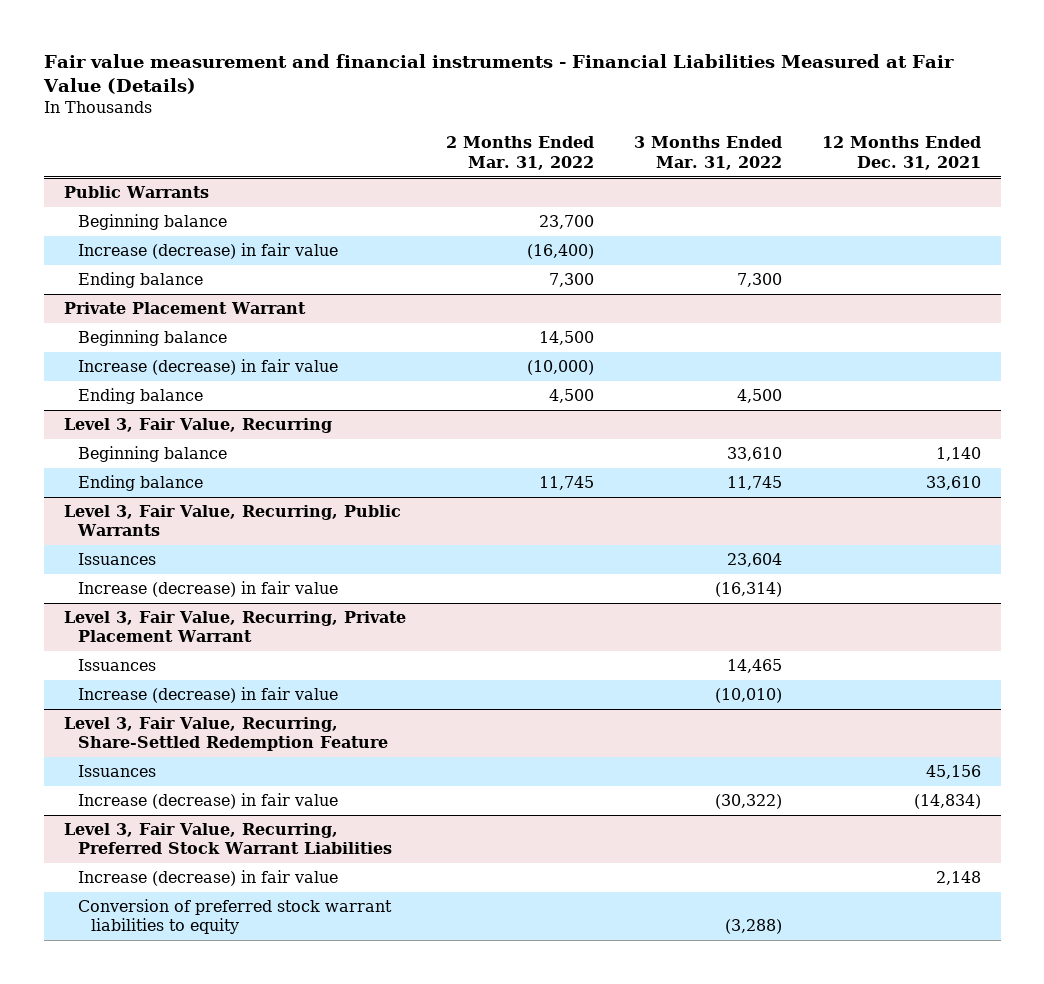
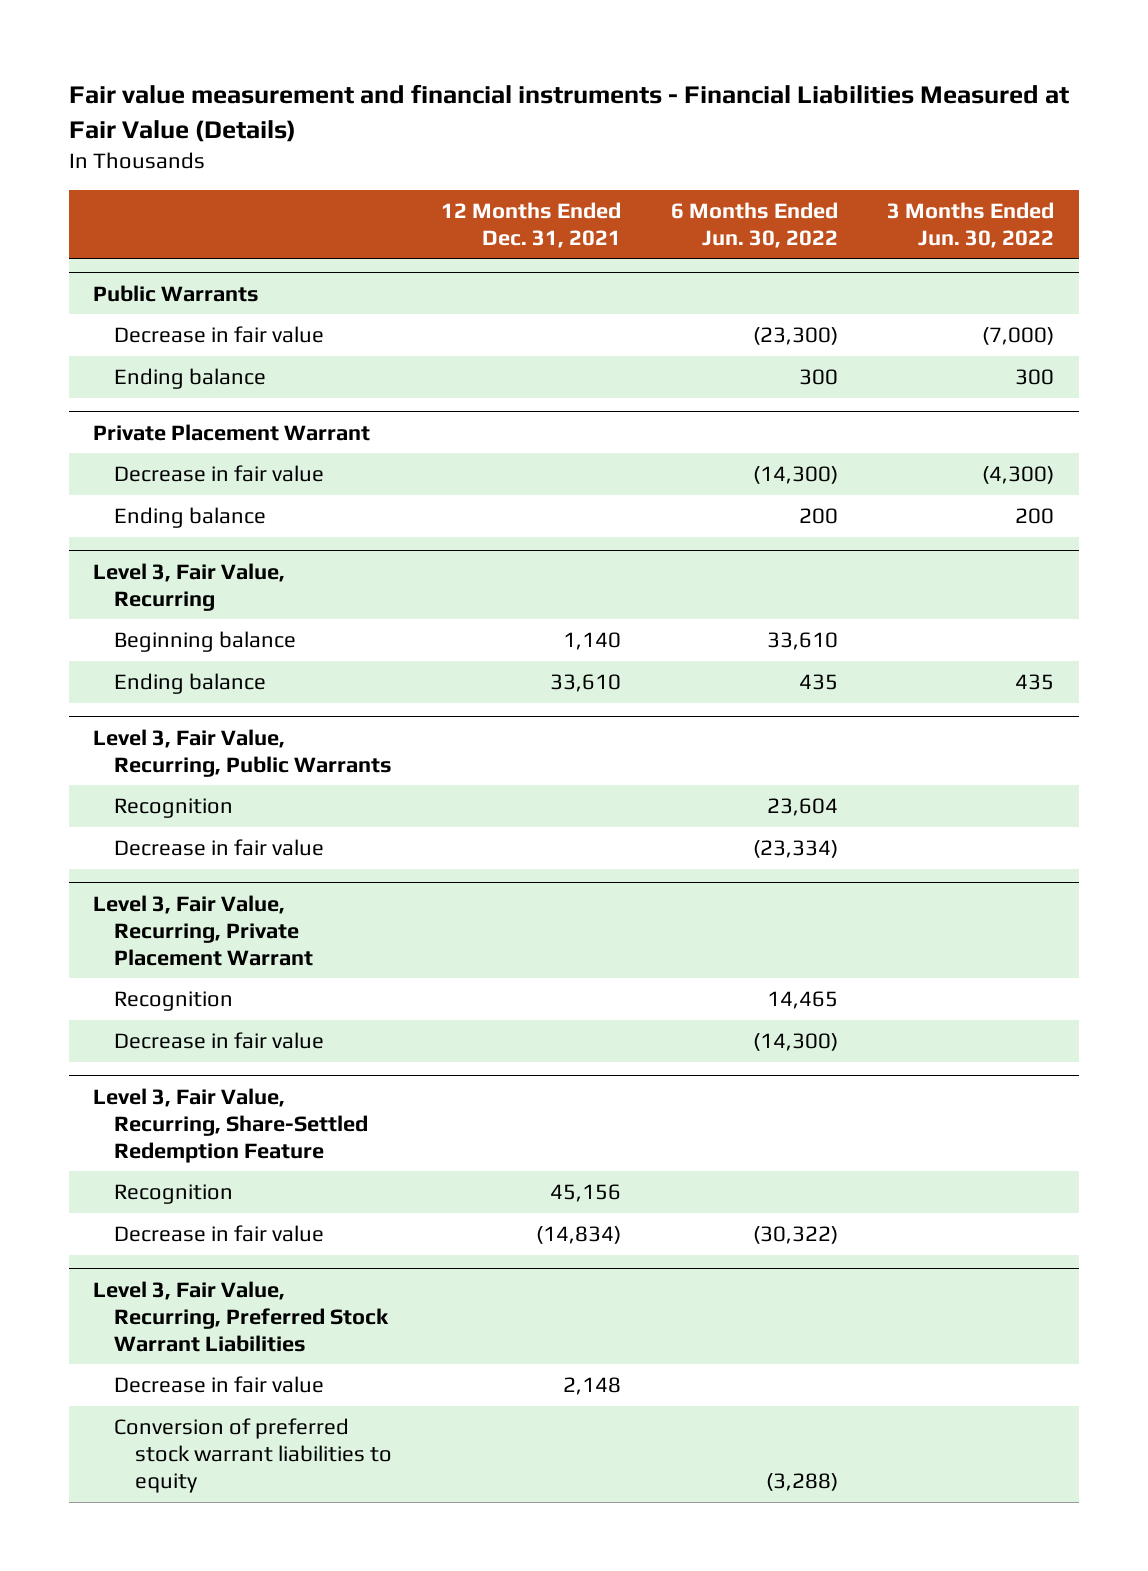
- | 2 Months Ended Mar. 31, 2022 | 3 Months Ended Mar. 31, 2022 | 12 Months Ended Dec. 31, 2021
+ | 12 Months Ended Dec. 31, 2021 | 6 Months Ended Jun. 30, 2022 | 3 Months Ended Jun. 30, 2022
@ Public Warrants
- Beginning balance | 23,700 | |
- Increase (decrease) in fair value | (16,400) | |
+ Decrease in fair value | | (23,300) | (7,000)
@ Private Placement Warrant
- Beginning balance | 14,500 | |
- Increase (decrease) in fair value | (10,000) | |
+ Decrease in fair value | | (14,300) | (4,300)
@ Level 3, Fair Value, Recurring, Public Warrants
- Issuances | | 23,604 |
- Increase (decrease) in fair value | | (16,314) |
+ Recognition | | 23,604 |
+ Decrease in fair value | | (23,334) |
@ Level 3, Fair Value, Recurring, Private Placement Warrant
- Issuances | | 14,465 |
- Increase (decrease) in fair value | | (10,010) |
+ Recognition | | 14,465 |
+ Decrease in fair value | | (14,300) |
@ Level 3, Fair Value, Recurring, Share-Settled Redemption Feature
- Issuances | | | 45,156
- Increase (decrease) in fair value | | (30,322) | (14,834)
+ Recognition | 45,156 | |
+ Decrease in fair value | (14,834) | (30,322) |
@ Level 3, Fair Value, Recurring, Preferred Stock Warrant Liabilities
- Increase (decrease) in fair value | | | 2,148
+ Decrease in fair value | 2,148 | |

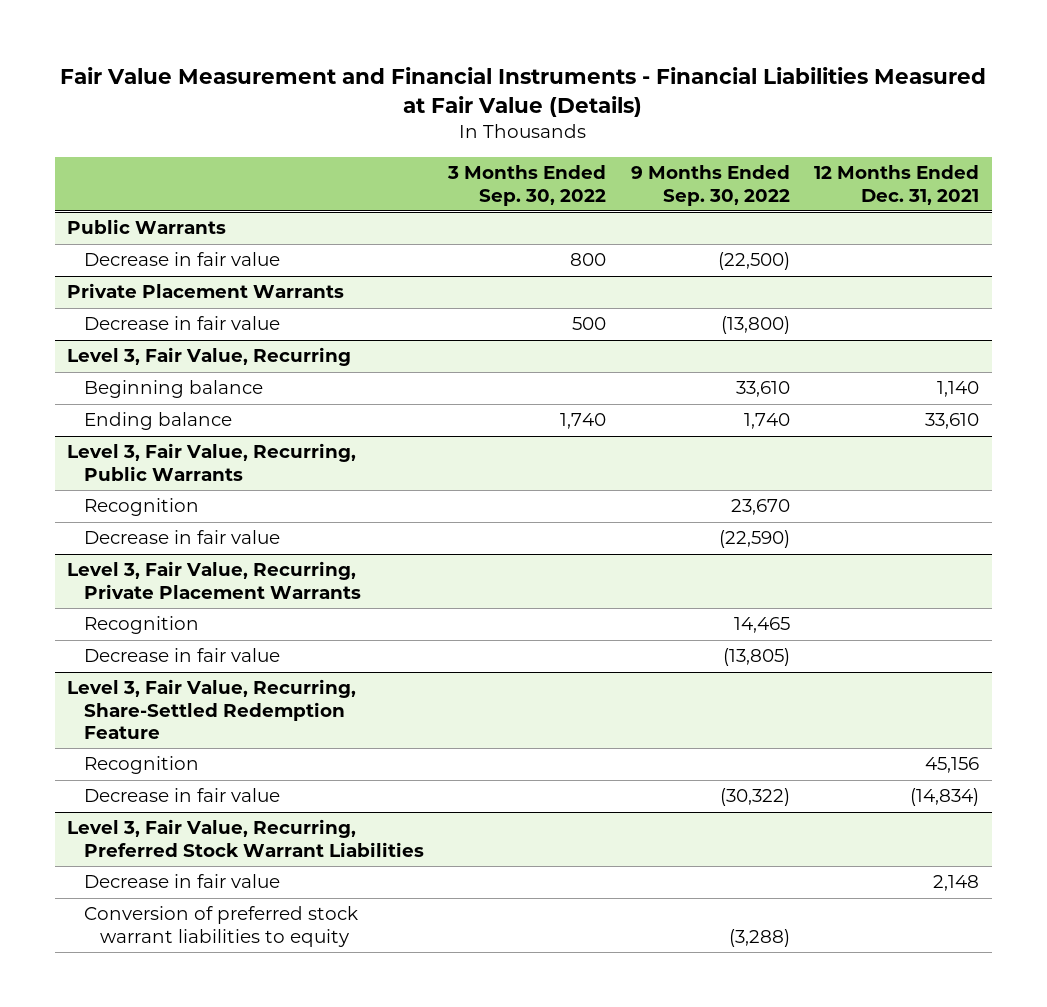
- Fair value measurement and financial instruments - Financial Liabilities Measured at Fair Value (Details)
+ Fair Value Measurement and Financial Instruments - Financial Liabilities Measured at Fair Value (Details)
- | 12 Months Ended Dec. 31, 2021 | 6 Months Ended Jun. 30, 2022 | 3 Months Ended Jun. 30, 2022
+ | 3 Months Ended Sep. 30, 2022 | 9 Months Ended Sep. 30, 2022 | 12 Months Ended Dec. 31, 2021
@ Public Warrants
- Ending balance | | 300 | 300
- Private Placement Warrant
+ Private Placement Warrants
- Ending balance | | 200 | 200
- Level 3, Fair Value, Recurring, Private Placement Warrant
+ Level 3, Fair Value, Recurring, Private Placement Warrants

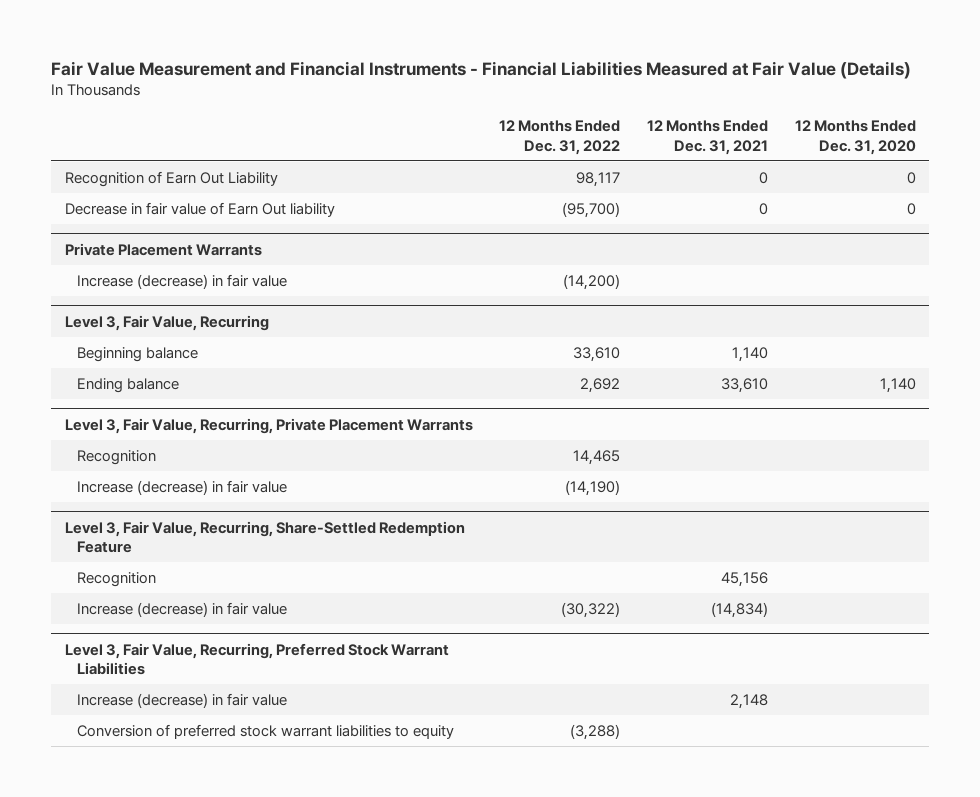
- | 3 Months Ended Sep. 30, 2022 | 9 Months Ended Sep. 30, 2022 | 12 Months Ended Dec. 31, 2021
+ | 12 Months Ended Dec. 31, 2022 | 12 Months Ended Dec. 31, 2021 | 12 Months Ended Dec. 31, 2020
- Public Warrants
- Decrease in fair value | 800 | (22,500) |
+ Recognition of Earn Out Liability | 98,117 | 0 | 0
+ Decrease in fair value of Earn Out liability | (95,700) | 0 | 0
@ Private Placement Warrants
- Decrease in fair value | 500 | (13,800) |
+ Increase (decrease) in fair value | (14,200) | |
- Level 3, Fair Value, Recurring, Public Warrants
- Recognition | | 23,670 |
- Decrease in fair value | | (22,590) |
@ Level 3, Fair Value, Recurring, Private Placement Warrants
- Decrease in fair value | | (13,805) |
+ Increase (decrease) in fair value | (14,190) | |
@ Level 3, Fair Value, Recurring, Share-Settled Redemption Feature
- Decrease in fair value | | (30,322) | (14,834)
+ Increase (decrease) in fair value | (30,322) | (14,834) |
@ Level 3, Fair Value, Recurring, Preferred Stock Warrant Liabilities
- Decrease in fair value | | | 2,148
+ Increase (decrease) in fair value | | 2,148 |

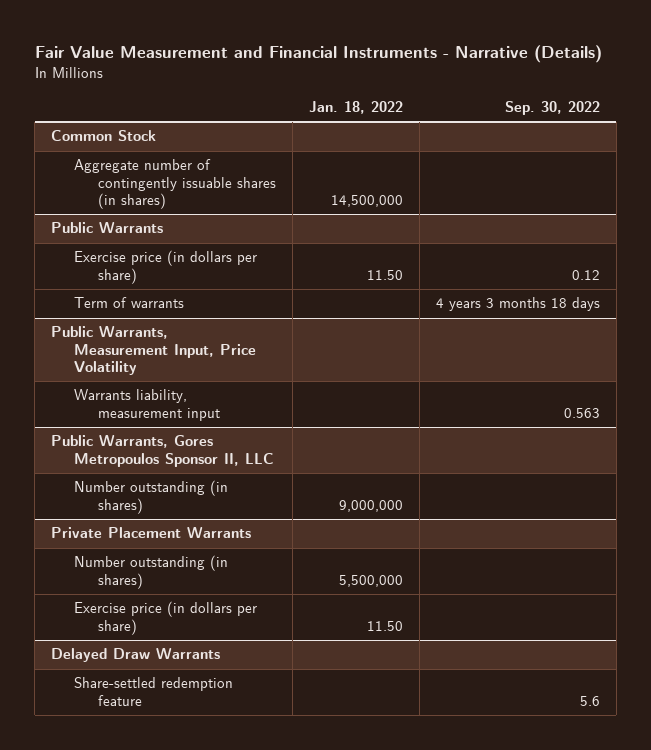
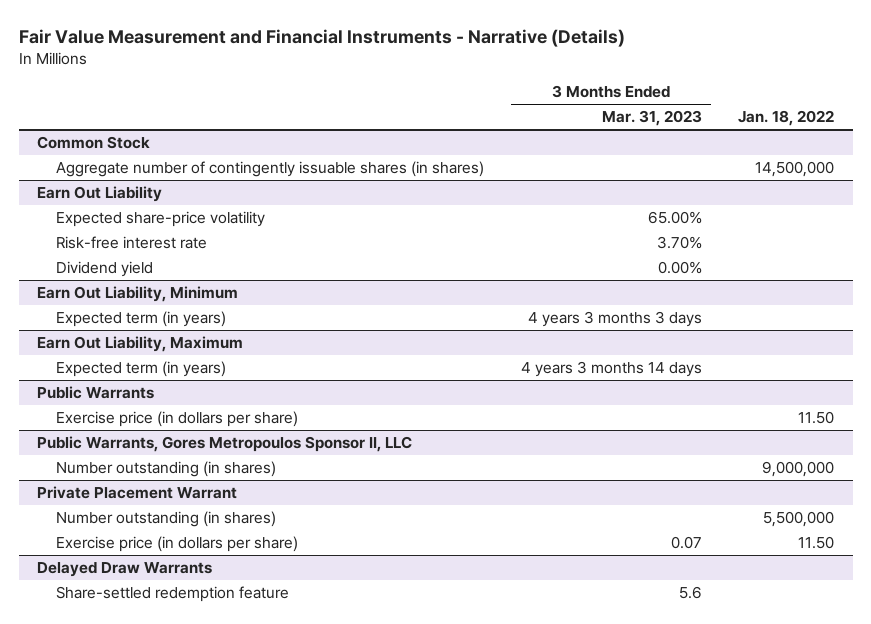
- | Jan. 18, 2022 | Sep. 30, 2022
+ | 3 Months Ended Mar. 31, 2023 | Jan. 18, 2022
+ Earn Out Liability
+ Expected share-price volatility | 65.00% |
+ Risk-free interest rate | 3.70% |
+ Dividend yield | 0.00% |
+ Earn Out Liability, Minimum
+ Expected term (in years) | 4 years 3 months 3 days |
+ Earn Out Liability, Maximum
+ Expected term (in years) | 4 years 3 months 14 days |
@ Public Warrants
- Term of warrants | | 4 years 3 months 18 days
- Public Warrants, Measurement Input, Price Volatility
- Warrants liability, measurement input | | 0.563
- Private Placement Warrants
+ Private Placement Warrant

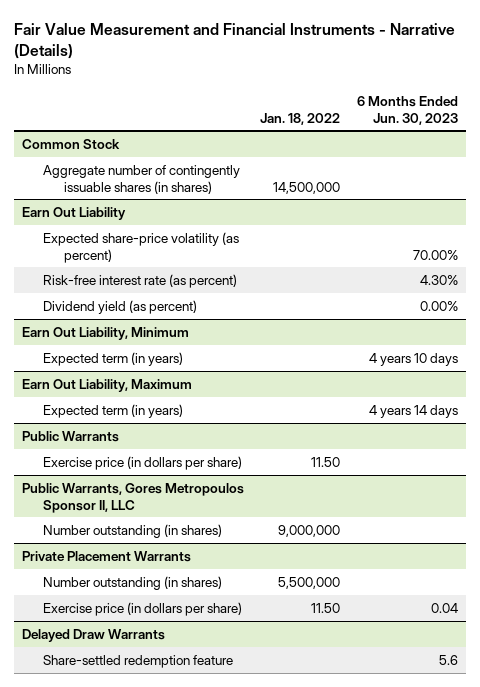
- | 3 Months Ended Mar. 31, 2023 | Jan. 18, 2022
+ | Jan. 18, 2022 | 6 Months Ended Jun. 30, 2023
@ Earn Out Liability
- Expected share-price volatility | 65.00% |
- Risk-free interest rate | 3.70% |
- Dividend yield | 0.00% |
+ Expected share-price volatility (as percent) | | 70.00%
+ Risk-free interest rate (as percent) | | 4.30%
+ Dividend yield (as percent) | | 0.00%
- Private Placement Warrant
+ Private Placement Warrants

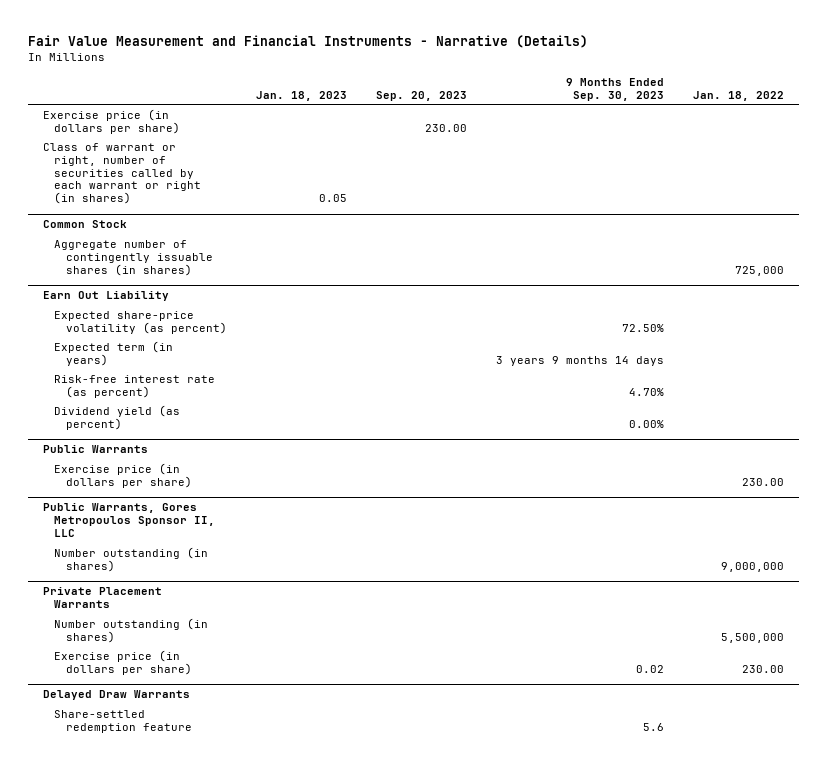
- | Jan. 18, 2022 | 6 Months Ended Jun. 30, 2023
+ | Jan. 18, 2023 | Sep. 20, 2023 | 9 Months Ended Sep. 30, 2023 | Jan. 18, 2022
+ Exercise price (in dollars per share) | | 230.00 | |
+ Class of warrant or right, number of securities called by each warrant or right (in shares) | 0.05 | | |
@ Common Stock
- Aggregate number of contingently issuable shares (in shares) | 14,500,000 |
+ Aggregate number of contingently issuable shares (in shares) | | | | 725,000
@ Earn Out Liability
+ Expected term (in years) | | | 3 years 9 months 14 days |
- Earn Out Liability, Minimum
- Expected term (in years) | | 4 years 10 days
- Earn Out Liability, Maximum
- Expected term (in years) | | 4 years 14 days
@ Public Warrants
- Exercise price (in dollars per share) | 11.50 |
+ Exercise price (in dollars per share) | | | | 230.00
@ Private Placement Warrants
- Exercise price (in dollars per share) | 11.50 | 0.04
+ Exercise price (in dollars per share) | | | 0.02 | 230.00

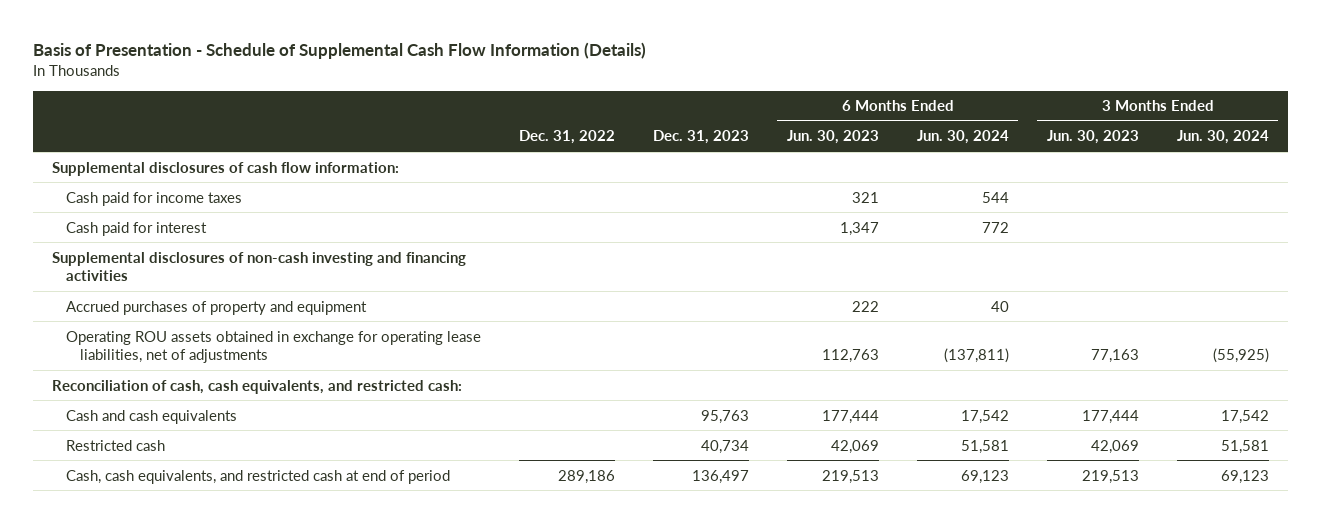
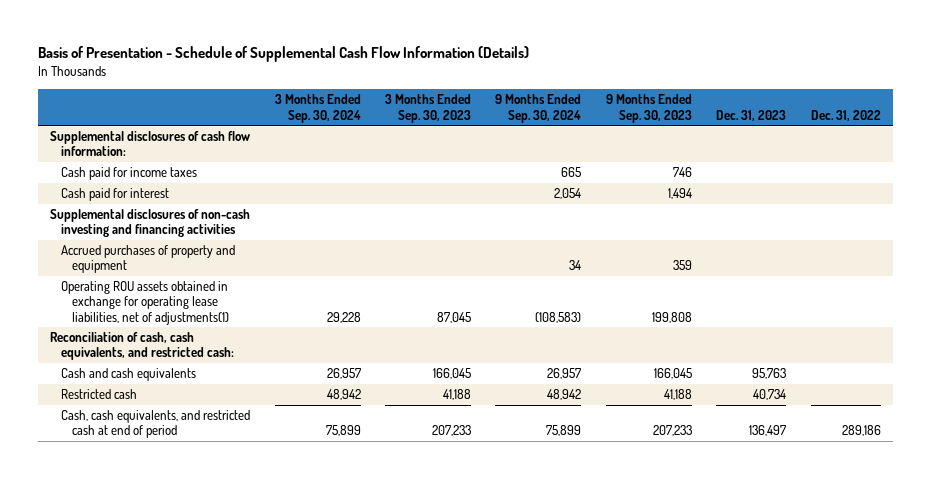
- | Dec. 31, 2022 | Dec. 31, 2023 | 6 Months Ended Jun. 30, 2023 | 6 Months Ended Jun. 30, 2024 | 3 Months Ended Jun. 30, 2023 | 3 Months Ended Jun. 30, 2024
+ | 3 Months Ended Sep. 30, 2024 | 3 Months Ended Sep. 30, 2023 | 9 Months Ended Sep. 30, 2024 | 9 Months Ended Sep. 30, 2023 | Dec. 31, 2023 | Dec. 31, 2022
- Operating ROU assets obtained in exchange for operating lease liabilities, net of adjustments | | | 112,763 | (137,811) | 77,163 | (55,925)
+ Operating ROU assets obtained in exchange for operating lease liabilities, net of adjustments(1) | 29,228 | 87,045 | (108,583) | 199,808 | |

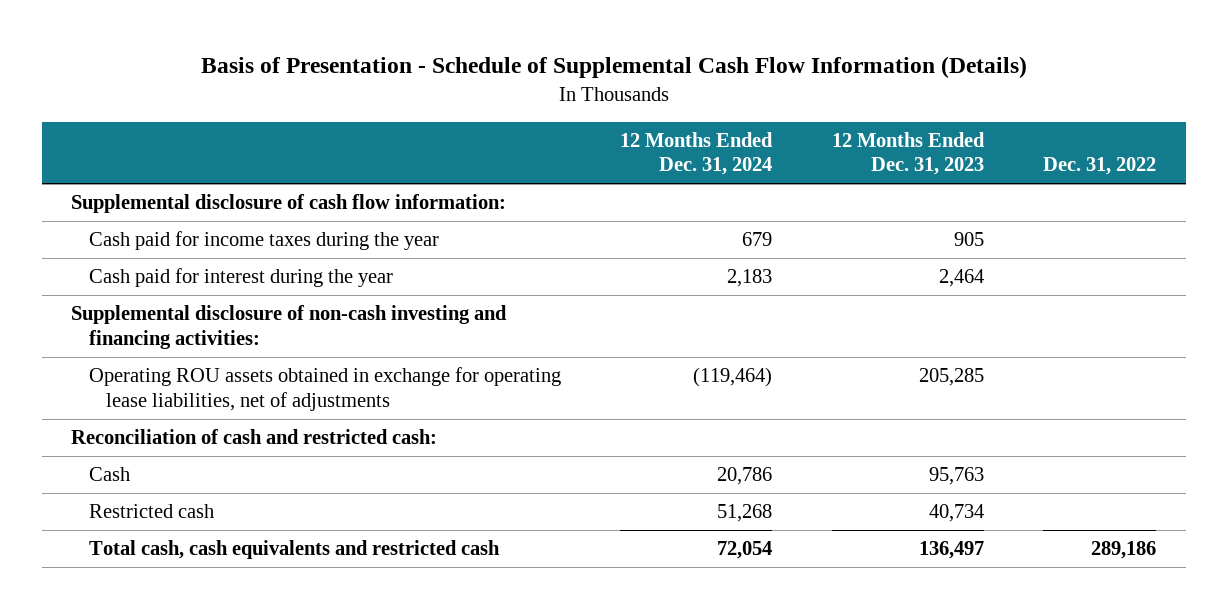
- | 3 Months Ended Sep. 30, 2024 | 3 Months Ended Sep. 30, 2023 | 9 Months Ended Sep. 30, 2024 | 9 Months Ended Sep. 30, 2023 | Dec. 31, 2023 | Dec. 31, 2022
+ | 12 Months Ended Dec. 31, 2024 | 12 Months Ended Dec. 31, 2023 | Dec. 31, 2022
- Supplemental disclosures of cash flow information:
- Cash paid for income taxes | | | 665 | 746 | |
- Cash paid for interest | | | 2,054 | 1,494 | |
- Supplemental disclosures of non-cash investing and financing activities
- Accrued purchases of property and equipment | | | 34 | 359 | |
- Operating ROU assets obtained in exchange for operating lease liabilities, net of adjustments(1) | 29,228 | 87,045 | (108,583) | 199,808 | |
- Reconciliation of cash, cash equivalents, and restricted cash:
- Cash and cash equivalents | 26,957 | 166,045 | 26,957 | 166,045 | 95,763 |
+ Supplemental disclosure of cash flow information:
+ Cash paid for income taxes during the year | 679 | 905 |
+ Cash paid for interest during the year | 2,183 | 2,464 |
+ Supplemental disclosure of non-cash investing and financing activities:
+ Operating ROU assets obtained in exchange for operating lease liabilities, net of adjustments | (119,464) | 205,285 |
+ Reconciliation of cash and restricted cash:
+ Cash | 20,786 | 95,763 |
- Cash, cash equivalents, and restricted cash at end of period | 75,899 | 207,233 | 75,899 | 207,233 | 136,497 | 289,186
+ Total cash, cash equivalents and restricted cash | 72,054 | 136,497 | 289,186

